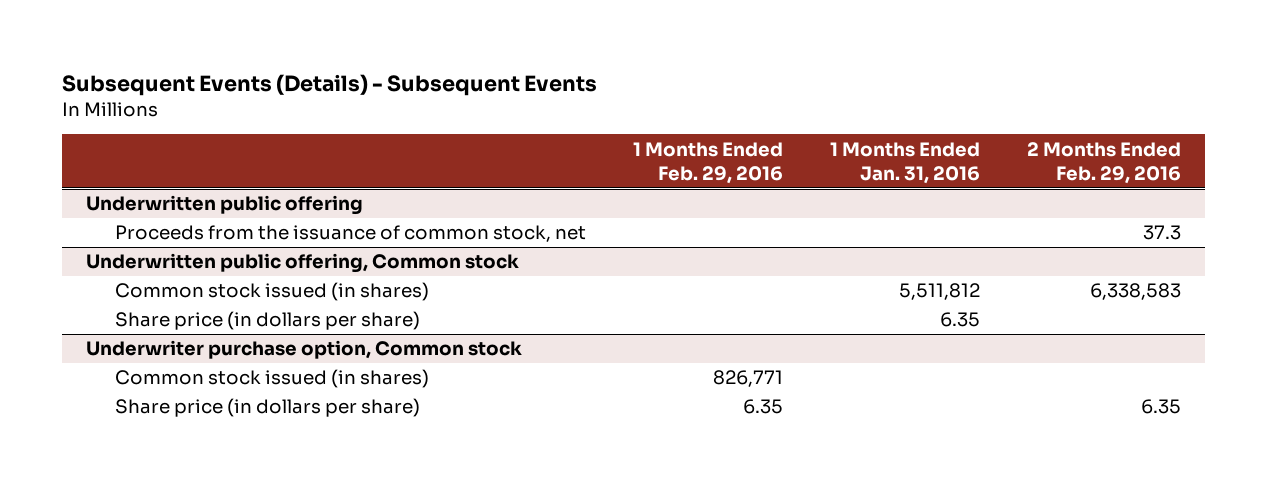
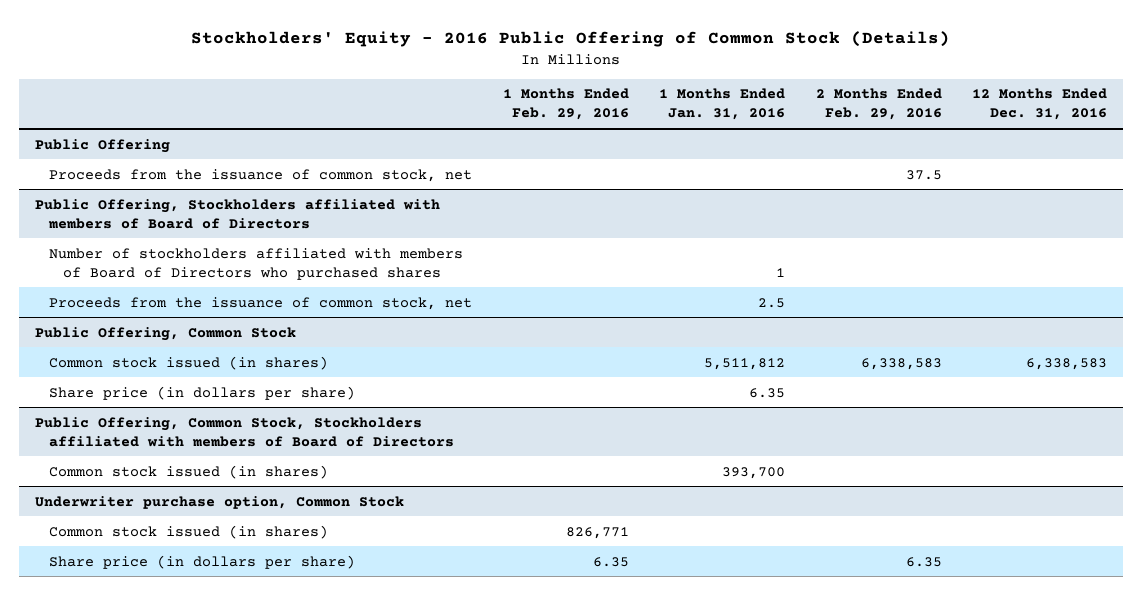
- Subsequent Events (Details) - Subsequent Events
+ Stockholders' Equity - 2016 Public Offering of Common Stock (Details)
- | 1 Months Ended Feb. 29, 2016 | 1 Months Ended Jan. 31, 2016 | 2 Months Ended Feb. 29, 2016
+ | 1 Months Ended Feb. 29, 2016 | 1 Months Ended Jan. 31, 2016 | 2 Months Ended Feb. 29, 2016 | 12 Months Ended Dec. 31, 2016
- Underwritten public offering
- Proceeds from the issuance of common stock, net | | | 37.3
- Underwritten public offering, Common stock
+ Public Offering
+ Proceeds from the issuance of common stock, net | | | 37.5 |
+ Public Offering, Stockholders affiliated with members of Board of Directors
+ Number of stockholders affiliated with members of Board of Directors who purchased shares | | 1 | |
+ Proceeds from the issuance of common stock, net | | 2.5 | |
+ Public Offering, Common Stock
- Underwriter purchase option, Common stock
+ Public Offering, Common Stock, Stockholders affiliated with members of Board of Directors
+ Common stock issued (in shares) | | 393,700 | |
+ Underwriter purchase option, Common Stock

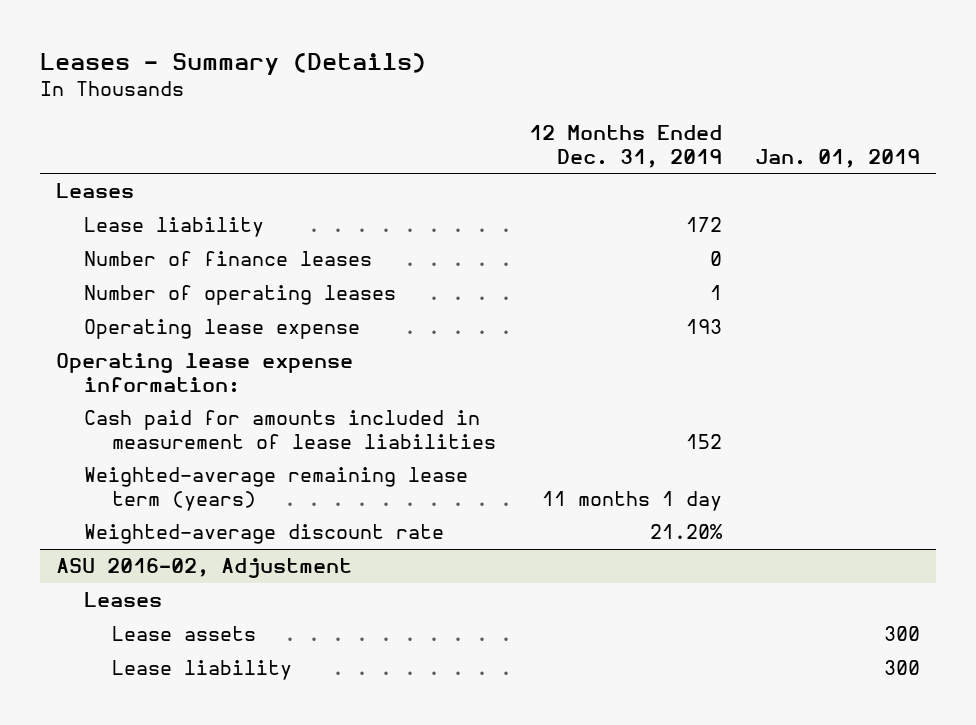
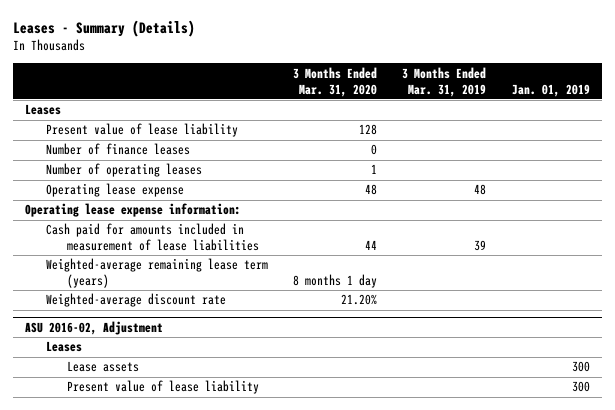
- | 12 Months Ended Dec. 31, 2019 | Jan. 01, 2019
+ | 3 Months Ended Mar. 31, 2020 | 3 Months Ended Mar. 31, 2019 | Jan. 01, 2019
- Lease liability | 172 |
+ Present value of lease liability | 128 | |
@ ASU 2016-02, Adjustment
- Lease liability | | 300
+ Present value of lease liability | | | 300

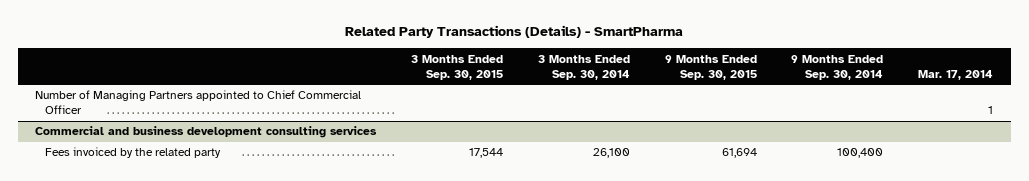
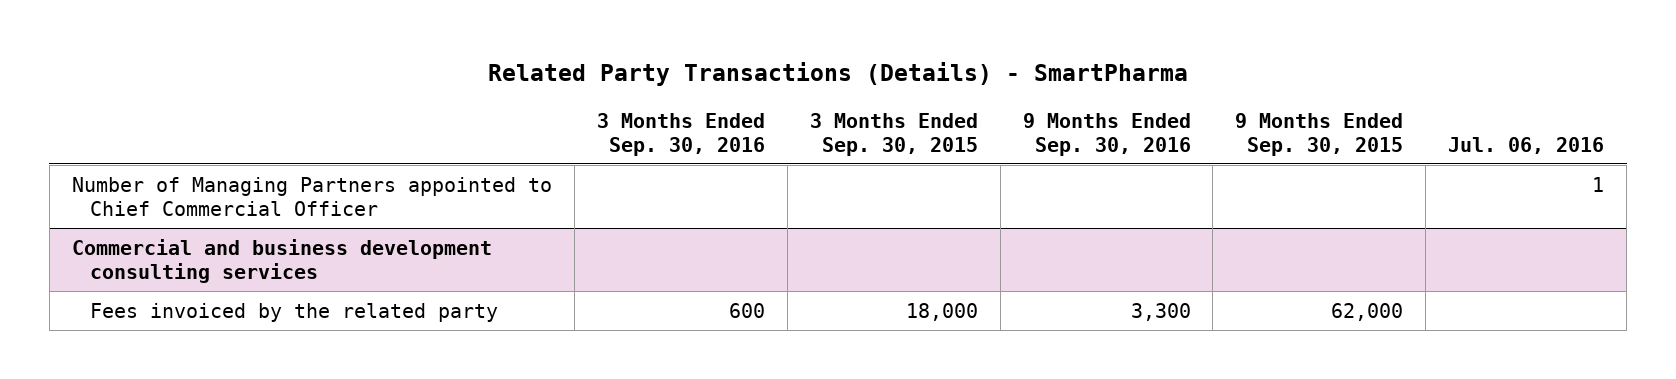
- | 3 Months Ended Sep. 30, 2015 | 3 Months Ended Sep. 30, 2014 | 9 Months Ended Sep. 30, 2015 | 9 Months Ended Sep. 30, 2014 | Mar. 17, 2014
+ | 3 Months Ended Sep. 30, 2016 | 3 Months Ended Sep. 30, 2015 | 9 Months Ended Sep. 30, 2016 | 9 Months Ended Sep. 30, 2015 | Jul. 06, 2016
@ Commercial and business development consulting services
- Fees invoiced by the related party | 17,544 | 26,100 | 61,694 | 100,400 |
+ Fees invoiced by the related party | 600 | 18,000 | 3,300 | 62,000 |

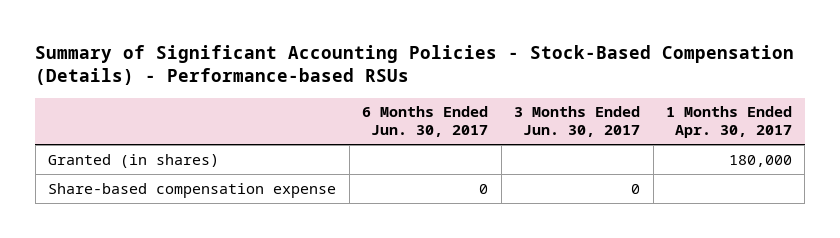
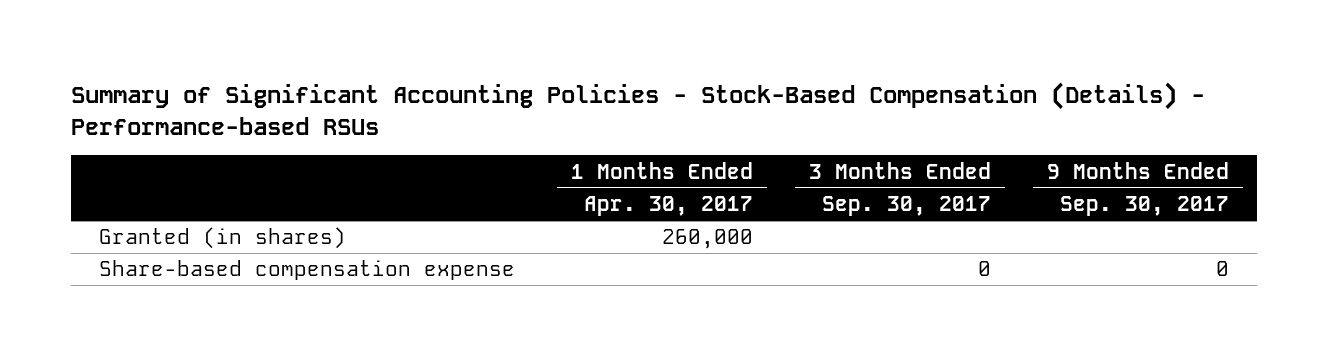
- | 6 Months Ended Jun. 30, 2017 | 3 Months Ended Jun. 30, 2017 | 1 Months Ended Apr. 30, 2017
+ | 1 Months Ended Apr. 30, 2017 | 3 Months Ended Sep. 30, 2017 | 9 Months Ended Sep. 30, 2017
- Granted (in shares) | | | 180,000
+ Granted (in shares) | 260,000 | |

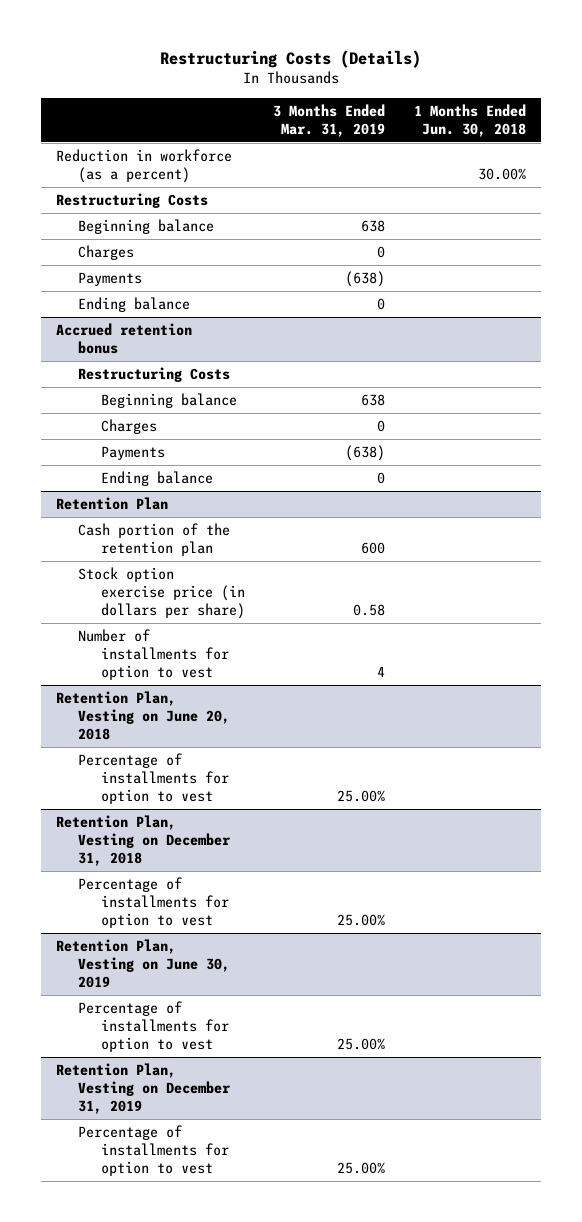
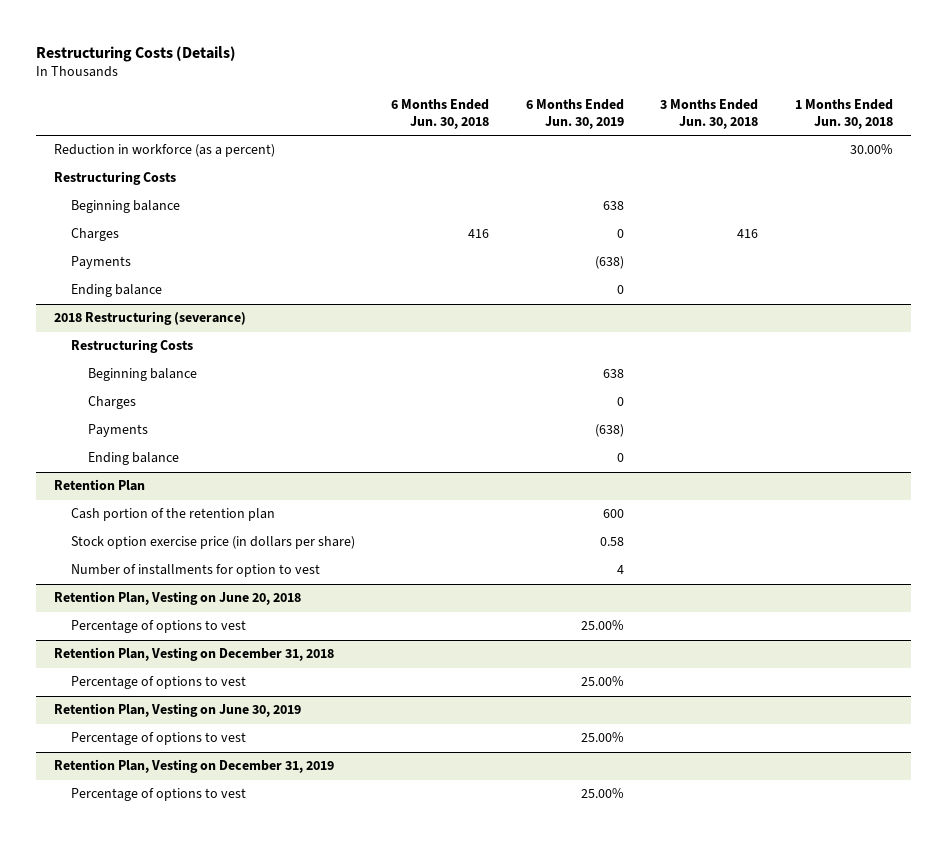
- | 3 Months Ended Mar. 31, 2019 | 1 Months Ended Jun. 30, 2018
+ | 6 Months Ended Jun. 30, 2018 | 6 Months Ended Jun. 30, 2019 | 3 Months Ended Jun. 30, 2018 | 1 Months Ended Jun. 30, 2018
- Accrued retention bonus
- Restructuring Costs
- Beginning balance | 638 |
- Charges | 0 |
- Payments | (638) |
- Ending balance | 0 |
+ 2018 Restructuring (severance)
+ Restructuring Costs
+ Beginning balance | | 638 | |
+ Charges | | 0 | |
+ Payments | | (638) | |
+ Ending balance | | 0 | |
@ Retention Plan, Vesting on June 20, 2018
- Percentage of installments for option to vest | 25.00% |
+ Percentage of options to vest | | 25.00% | |
@ Retention Plan, Vesting on December 31, 2018
- Percentage of installments for option to vest | 25.00% |
+ Percentage of options to vest | | 25.00% | |
@ Retention Plan, Vesting on June 30, 2019
- Percentage of installments for option to vest | 25.00% |
+ Percentage of options to vest | | 25.00% | |
@ Retention Plan, Vesting on December 31, 2019
- Percentage of installments for option to vest | 25.00% |
+ Percentage of options to vest | | 25.00% | |

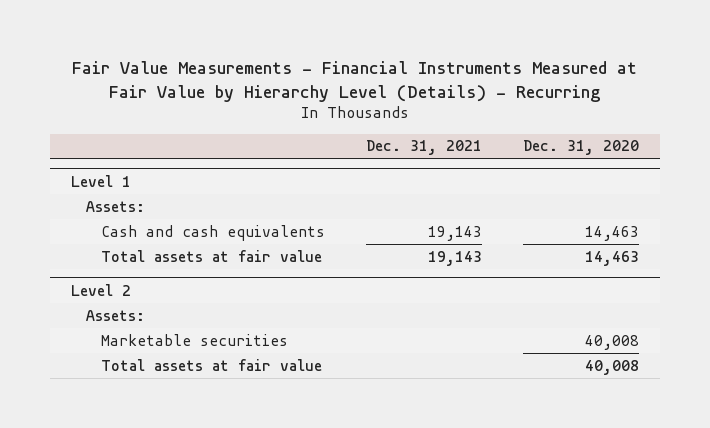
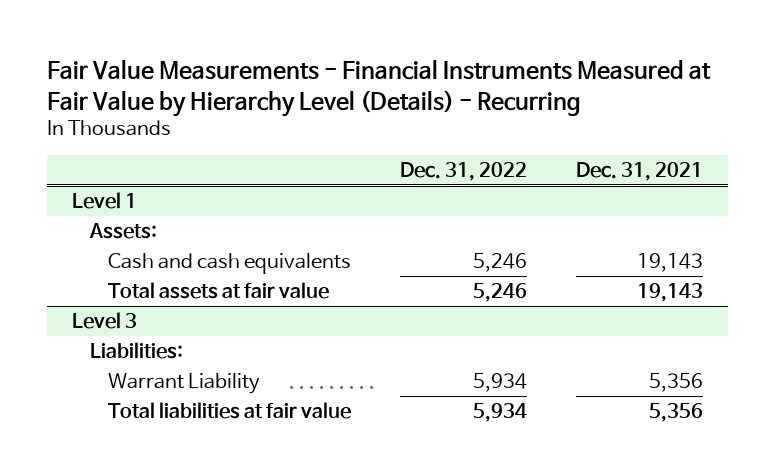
- | Dec. 31, 2021 | Dec. 31, 2020
+ | Dec. 31, 2022 | Dec. 31, 2021
- Level 2
- Assets:
- Marketable securities | | 40,008
- Total assets at fair value | | 40,008
+ Level 3
+ Liabilities:
+ Warrant Liability | 5,934 | 5,356
+ Total liabilities at fair value | 5,934 | 5,356

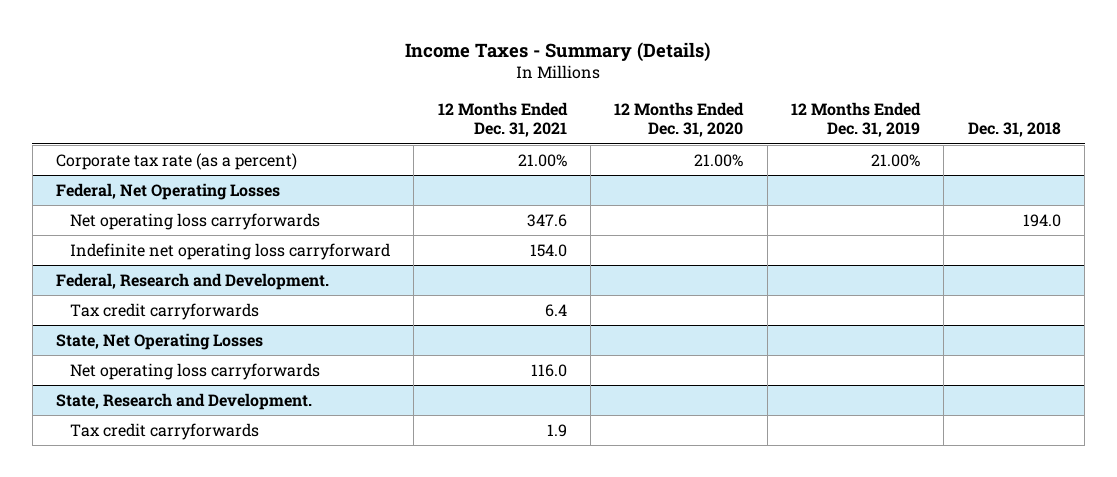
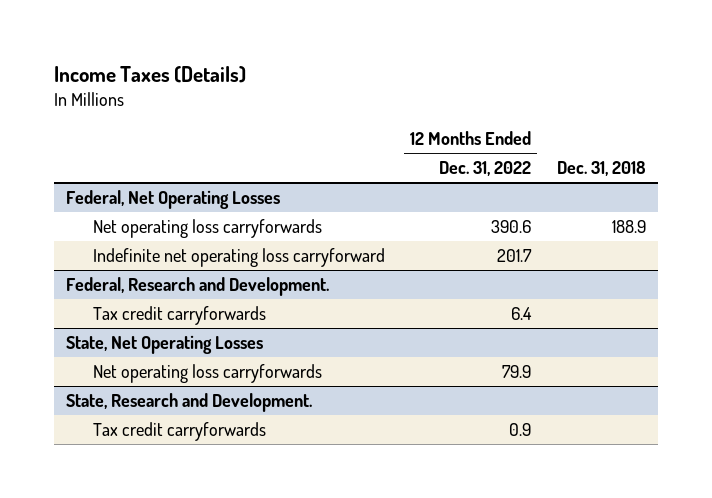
- Income Taxes - Summary (Details)
+ Income Taxes (Details)
- | 12 Months Ended Dec. 31, 2021 | 12 Months Ended Dec. 31, 2020 | 12 Months Ended Dec. 31, 2019 | Dec. 31, 2018
+ | 12 Months Ended Dec. 31, 2022 | Dec. 31, 2018
- Corporate tax rate (as a percent) | 21.00% | 21.00% | 21.00% |
@ Federal, Net Operating Losses
- Net operating loss carryforwards | 347.6 | | | 194.0
+ Net operating loss carryforwards | 390.6 | 188.9

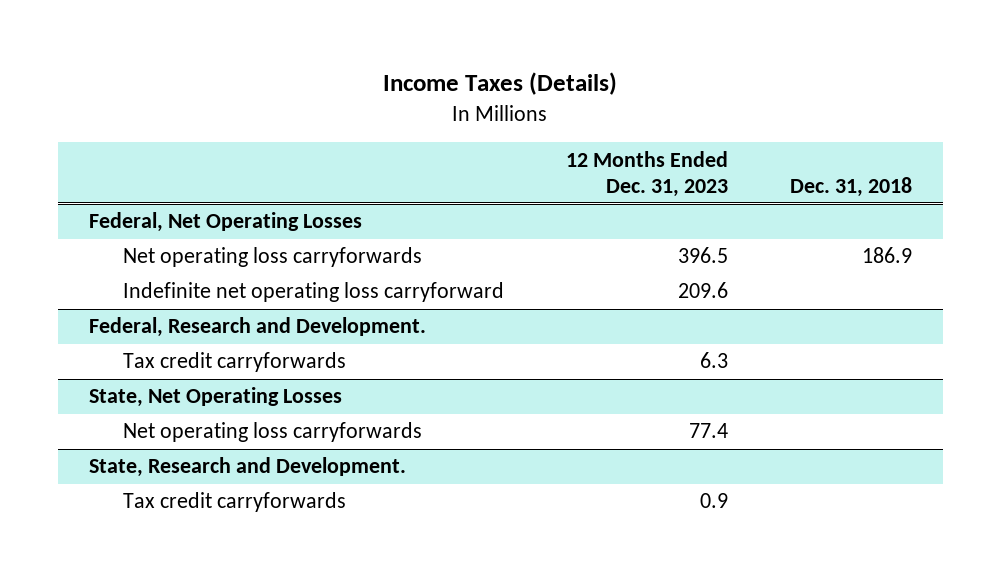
- | 12 Months Ended Dec. 31, 2022 | Dec. 31, 2018
+ | 12 Months Ended Dec. 31, 2023 | Dec. 31, 2018
@ Federal, Net Operating Losses
- Net operating loss carryforwards | 390.6 | 188.9
+ Net operating loss carryforwards | 396.5 | 186.9

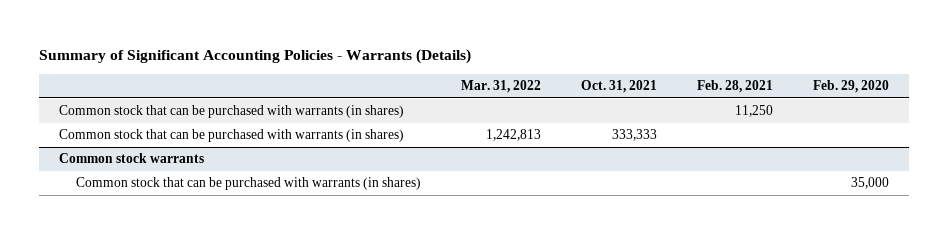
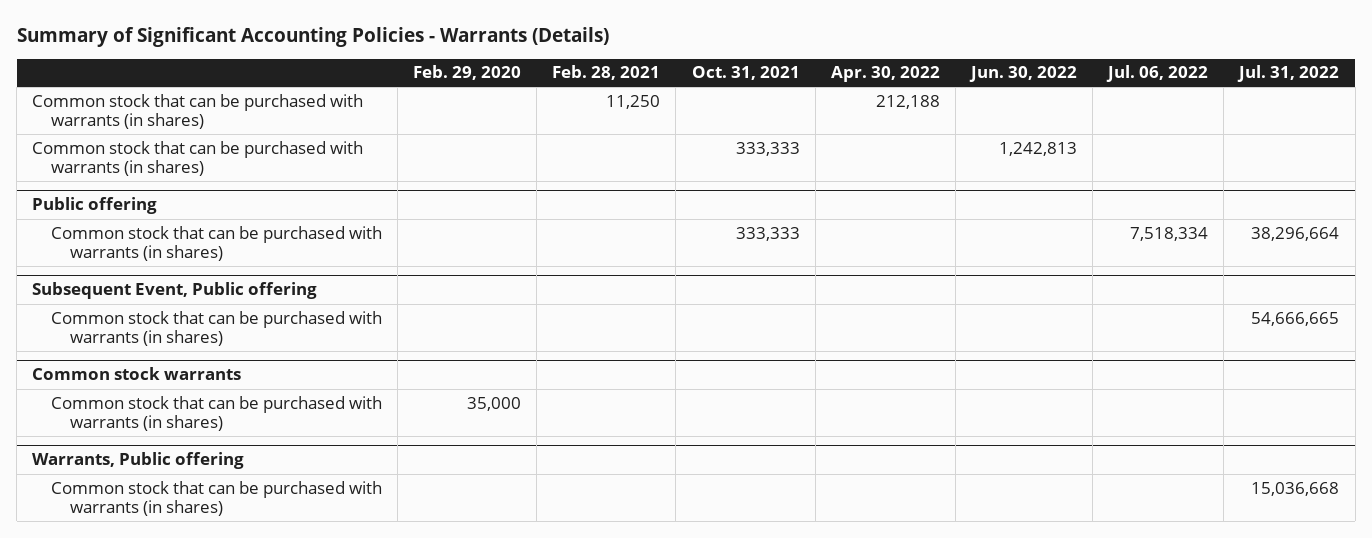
- | Mar. 31, 2022 | Oct. 31, 2021 | Feb. 28, 2021 | Feb. 29, 2020
+ | Feb. 29, 2020 | Feb. 28, 2021 | Oct. 31, 2021 | Apr. 30, 2022 | Jun. 30, 2022 | Jul. 06, 2022 | Jul. 31, 2022
+ Public offering
+ Common stock that can be purchased with warrants (in shares) | | | 333,333 | | | 7,518,334 | 38,296,664
+ Subsequent Event, Public offering
+ Common stock that can be purchased with warrants (in shares) | | | | | | | 54,666,665
+ Warrants, Public offering
+ Common stock that can be purchased with warrants (in shares) | | | | | | | 15,036,668

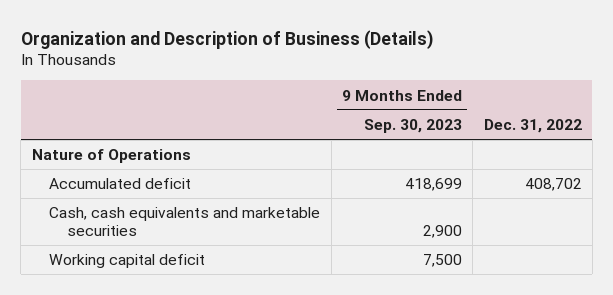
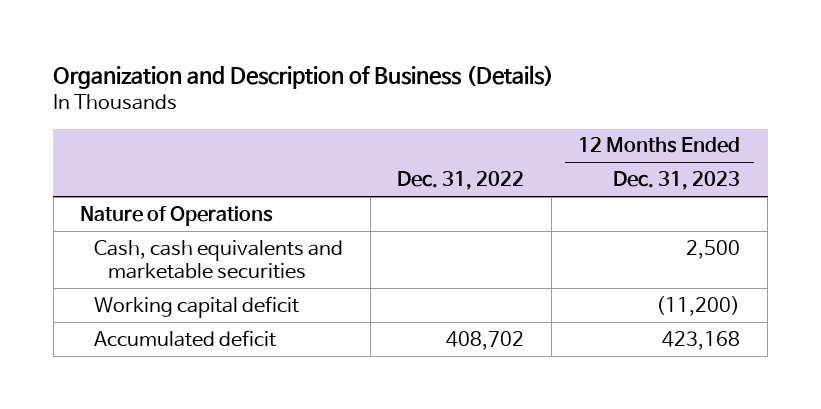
- | 9 Months Ended Sep. 30, 2023 | Dec. 31, 2022
+ | Dec. 31, 2022 | 12 Months Ended Dec. 31, 2023
moved down: Accumulated deficit | 408,702 | 423,168

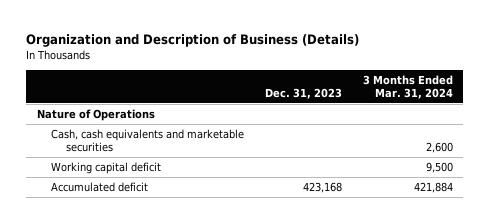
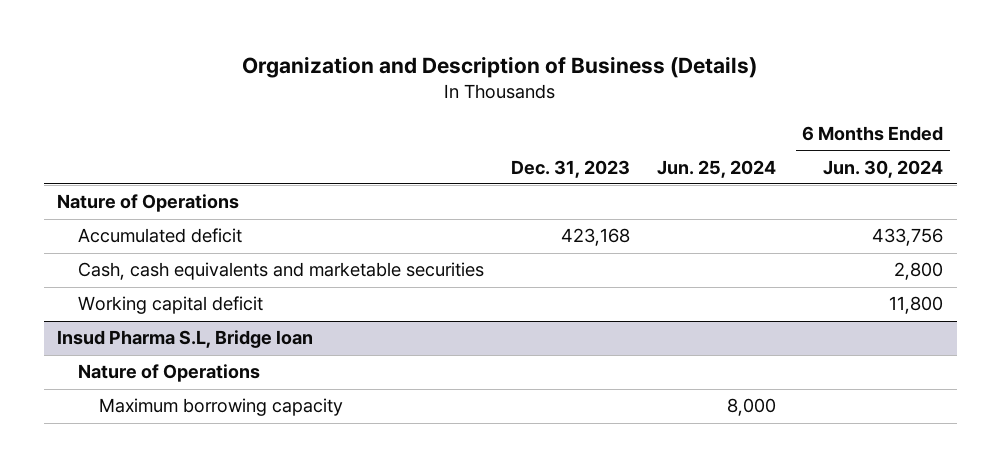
- | Dec. 31, 2023 | 3 Months Ended Mar. 31, 2024
+ | Dec. 31, 2023 | Jun. 25, 2024 | 6 Months Ended Jun. 30, 2024
moved up: Accumulated deficit | 423,168 | | 433,756
+ Insud Pharma S.L, Bridge loan
+ Nature of Operations
+ Maximum borrowing capacity | | 8,000 |

